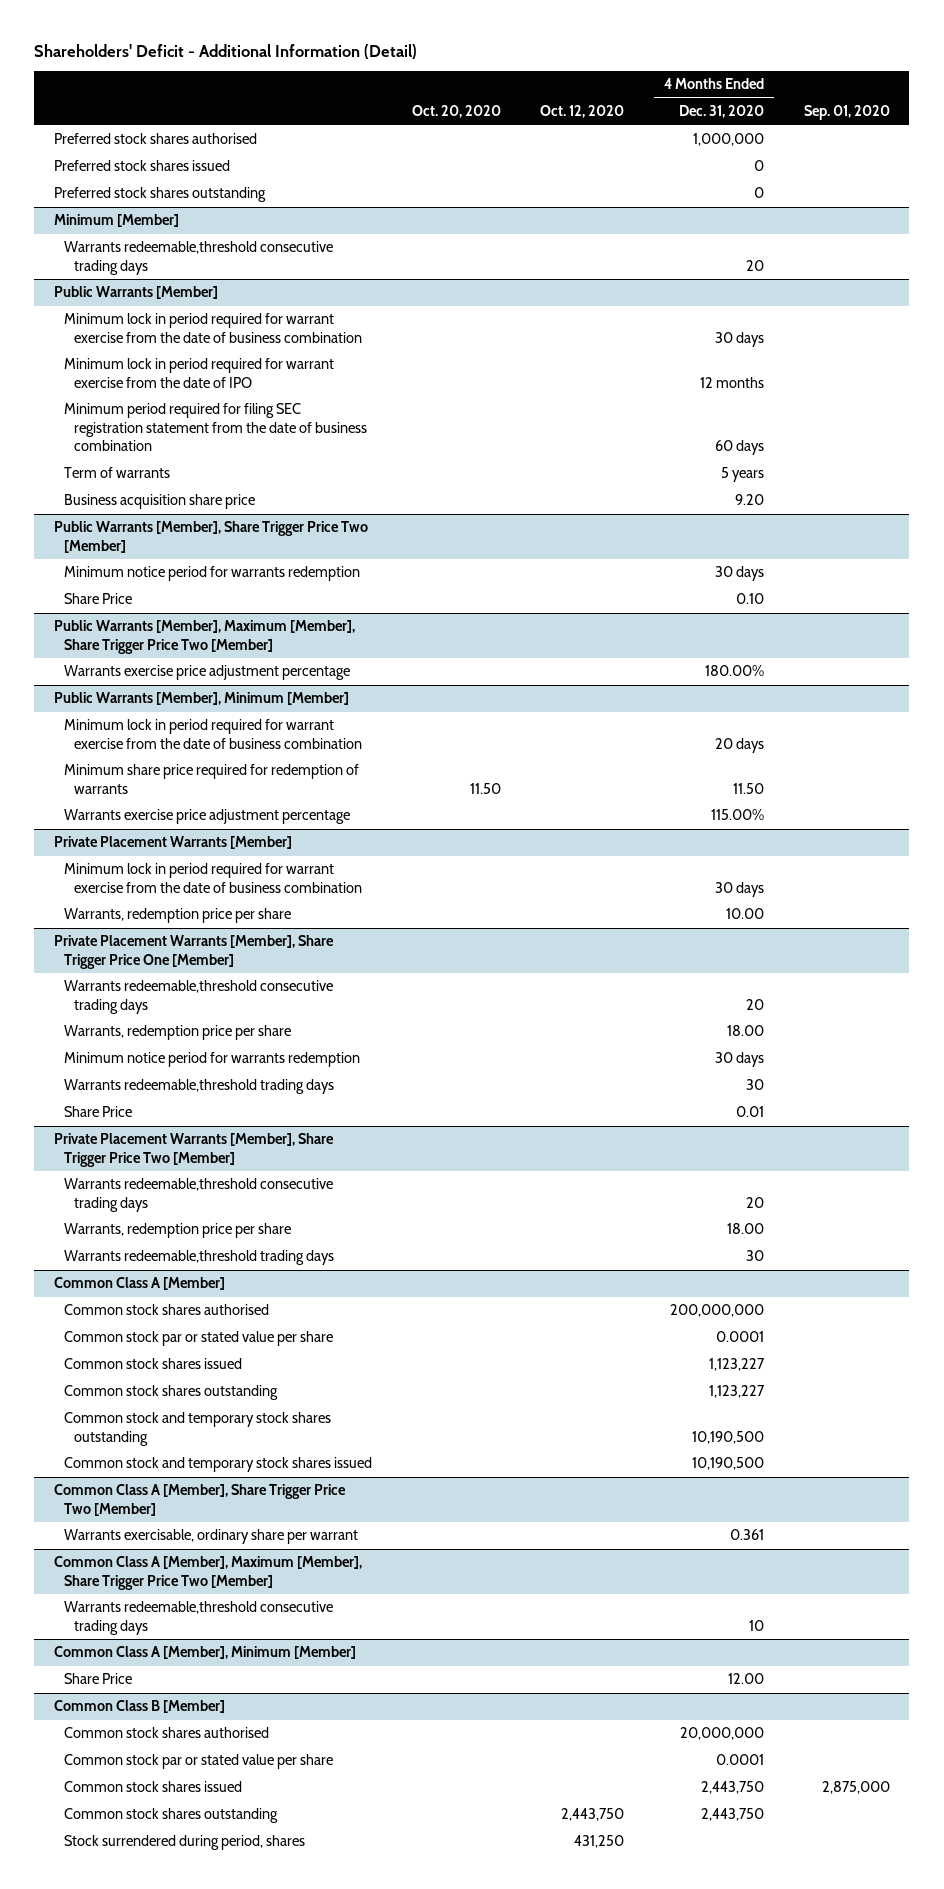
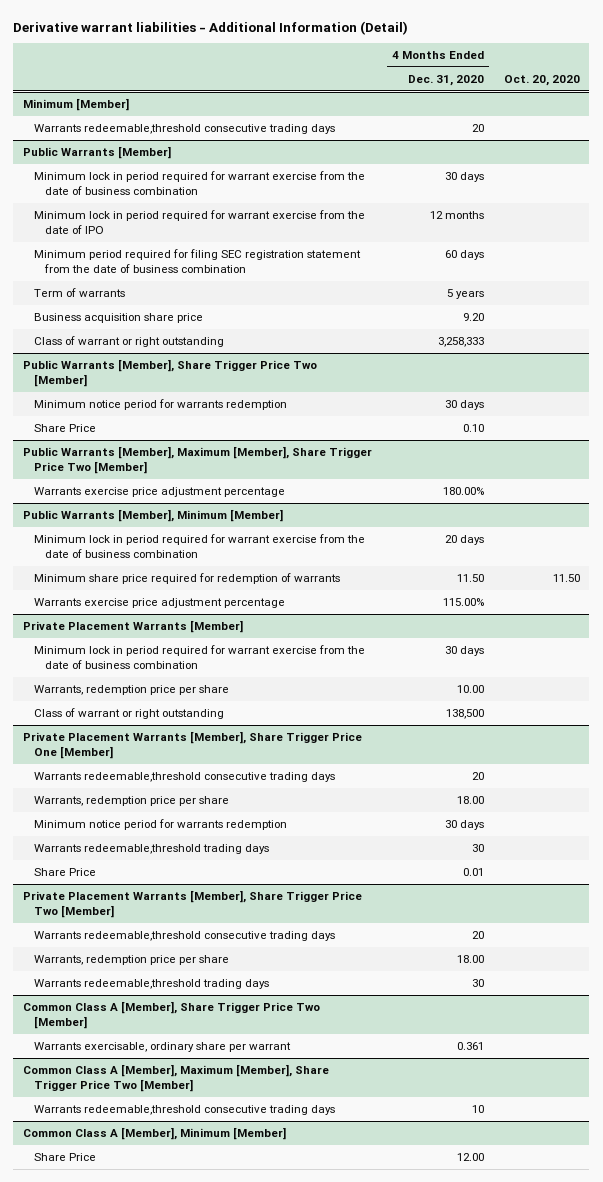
- Shareholders' Deficit - Additional Information (Detail)
+ Derivative warrant liabilities - Additional Information (Detail)
- | Oct. 20, 2020 | Oct. 12, 2020 | 4 Months Ended Dec. 31, 2020 | Sep. 01, 2020
+ | 4 Months Ended Dec. 31, 2020 | Oct. 20, 2020
- Preferred stock shares authorised | | | 1,000,000 |
- Preferred stock shares issued | | | 0 |
- Preferred stock shares outstanding | | | 0 |
@ Public Warrants [Member]
+ Class of warrant or right outstanding | 3,258,333 |
@ Private Placement Warrants [Member]
+ Class of warrant or right outstanding | 138,500 |
- Common Class A [Member]
- Common stock shares authorised | | | 200,000,000 |
- Common stock par or stated value per share | | | 0.0001 |
- Common stock shares issued | | | 1,123,227 |
- Common stock shares outstanding | | | 1,123,227 |
- Common stock and temporary stock shares outstanding | | | 10,190,500 |
- Common stock and temporary stock shares issued | | | 10,190,500 |
- Common Class B [Member]
- Common stock shares authorised | | | 20,000,000 |
- Common stock par or stated value per share | | | 0.0001 |
- Common stock shares issued | | | 2,443,750 | 2,875,000
- Common stock shares outstanding | | 2,443,750 | 2,443,750 |
- Stock surrendered during period, shares | | 431,250 | |

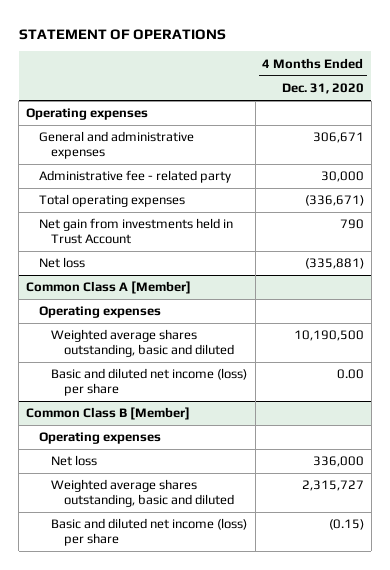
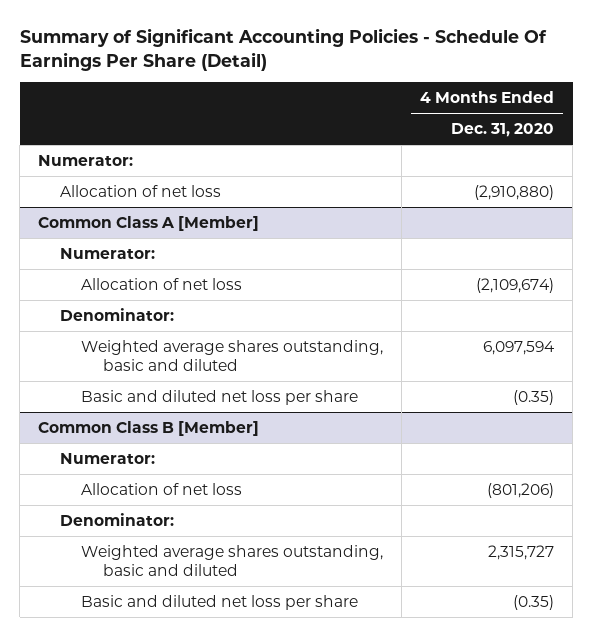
- STATEMENT OF OPERATIONS
+ Summary of Significant Accounting Policies - Schedule Of Earnings Per Share (Detail)
- Operating expenses
- General and administrative expenses | 306,671
- Administrative fee - related party | 30,000
- Total operating expenses | (336,671)
- Net gain from investments held in Trust Account | 790
- Net loss | (335,881)
+ Numerator:
+ Allocation of net loss | (2,910,880)
@ Common Class A [Member]
- Operating expenses
- Weighted average shares outstanding, basic and diluted | 10,190,500
- Basic and diluted net income (loss) per share | 0.00
+ Numerator:
+ Allocation of net loss | (2,109,674)
+ Denominator:
+ Weighted average shares outstanding, basic and diluted | 6,097,594
+ Basic and diluted net loss per share | (0.35)
@ Common Class B [Member]
- Operating expenses
- Net loss | 336,000
+ Numerator:
+ Allocation of net loss | (801,206)
+ Denominator:
- Basic and diluted net income (loss) per share | (0.15)
+ Basic and diluted net loss per share | (0.35)

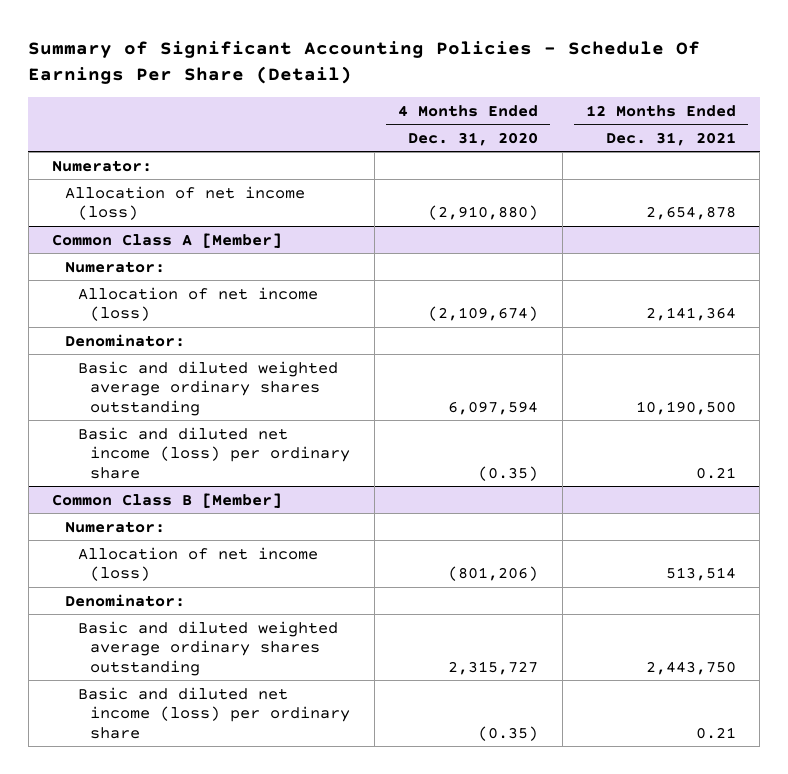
- | 4 Months Ended Dec. 31, 2020
+ | 4 Months Ended Dec. 31, 2020 | 12 Months Ended Dec. 31, 2021
- Allocation of net loss | (2,910,880)
+ Allocation of net income (loss) | (2,910,880) | 2,654,878
@ Common Class A [Member]
- Allocation of net loss | (2,109,674)
+ Allocation of net income (loss) | (2,109,674) | 2,141,364
- Weighted average shares outstanding, basic and diluted | 6,097,594
- Basic and diluted net loss per share | (0.35)
+ Basic and diluted weighted average ordinary shares outstanding | 6,097,594 | 10,190,500
+ Basic and diluted net income (loss) per ordinary share | (0.35) | 0.21
@ Common Class B [Member]
- Allocation of net loss | (801,206)
+ Allocation of net income (loss) | (801,206) | 513,514
- Weighted average shares outstanding, basic and diluted | 2,315,727
- Basic and diluted net loss per share | (0.35)
+ Basic and diluted weighted average ordinary shares outstanding | 2,315,727 | 2,443,750
+ Basic and diluted net income (loss) per ordinary share | (0.35) | 0.21

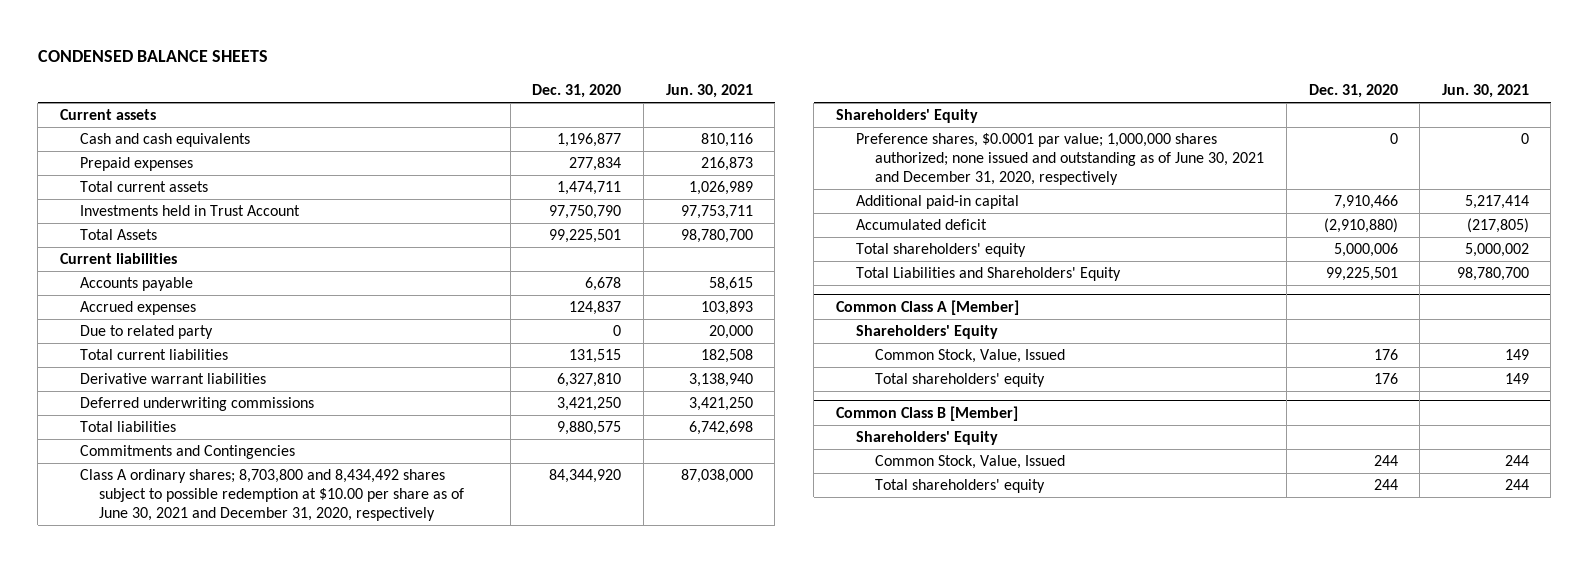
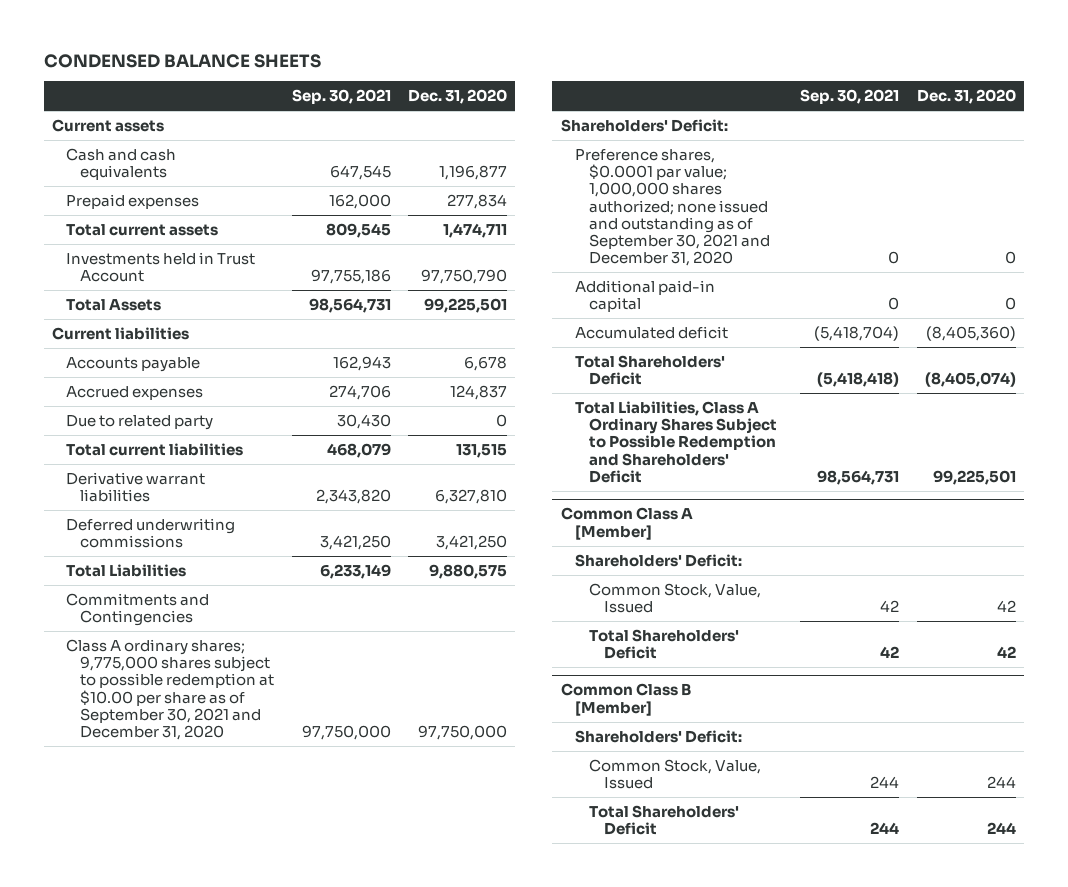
- | Dec. 31, 2020 | Jun. 30, 2021
+ | Sep. 30, 2021 | Dec. 31, 2020
- Total liabilities | 9,880,575 | 6,742,698
+ Total Liabilities | 6,233,149 | 9,880,575
- Class A ordinary shares; 8,703,800 and 8,434,492 shares subject to possible redemption at $10.00 per share as of June 30, 2021 and December 31, 2020, respectively | 84,344,920 | 87,038,000
- Shareholders' Equity
- Preference shares, $0.0001 par value; 1,000,000 shares authorized; none issued and outstanding as of June 30, 2021 and December 31, 2020, respectively | 0 | 0
- Additional paid-in capital | 7,910,466 | 5,217,414
- Accumulated deficit | (2,910,880) | (217,805)
- Total shareholders' equity | 5,000,006 | 5,000,002
- Total Liabilities and Shareholders' Equity | 99,225,501 | 98,780,700
+ Class A ordinary shares; 9,775,000 shares subject to possible redemption at $10.00 per share as of September 30, 2021 and December 31, 2020 | 97,750,000 | 97,750,000
+ Shareholders' Deficit:
+ Preference shares, $0.0001 par value; 1,000,000 shares authorized; none issued and outstanding as of September 30, 2021 and December 31, 2020 | 0 | 0
+ Additional paid-in capital | 0 | 0
+ Accumulated deficit | (5,418,704) | (8,405,360)
+ Total Shareholders' Deficit | (5,418,418) | (8,405,074)
+ Total Liabilities, Class A Ordinary Shares Subject to Possible Redemption and Shareholders' Deficit | 98,564,731 | 99,225,501
@ Common Class A [Member]
- Shareholders' Equity
- Common Stock, Value, Issued | 176 | 149
- Total shareholders' equity | 176 | 149
+ Shareholders' Deficit:
+ Common Stock, Value, Issued | 42 | 42
+ Total Shareholders' Deficit | 42 | 42
@ Common Class B [Member]
- Shareholders' Equity
+ Shareholders' Deficit:
- Total shareholders' equity | 244 | 244
+ Total Shareholders' Deficit | 244 | 244

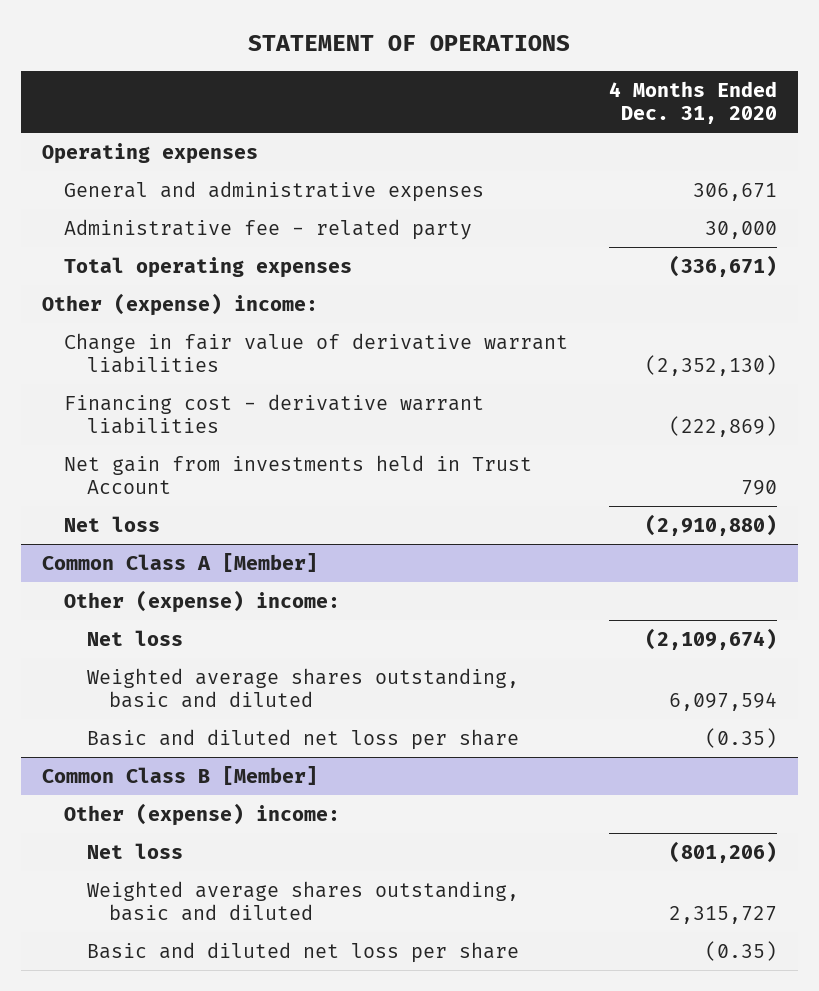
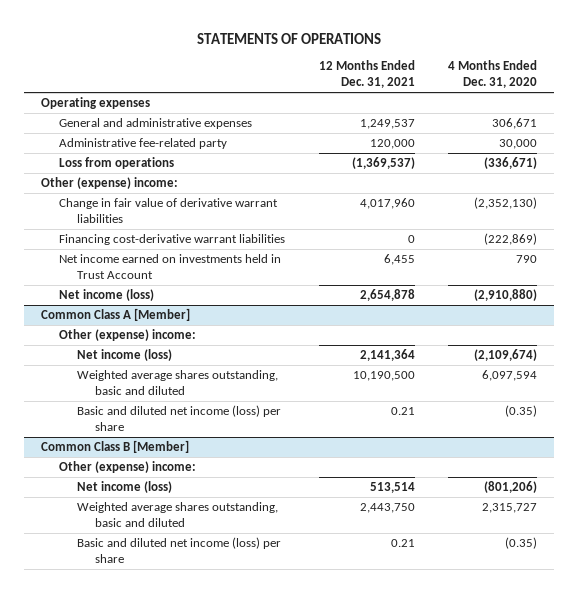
- STATEMENT OF OPERATIONS
+ STATEMENTS OF OPERATIONS
- | 4 Months Ended Dec. 31, 2020
+ | 12 Months Ended Dec. 31, 2021 | 4 Months Ended Dec. 31, 2020
- Administrative fee - related party | 30,000
- Total operating expenses | (336,671)
+ Administrative fee-related party | 120,000 | 30,000
+ Loss from operations | (1,369,537) | (336,671)
- Financing cost - derivative warrant liabilities | (222,869)
- Net gain from investments held in Trust Account | 790
- Net loss | (2,910,880)
+ Financing cost-derivative warrant liabilities | 0 | (222,869)
+ Net income earned on investments held in Trust Account | 6,455 | 790
+ Net income (loss) | 2,654,878 | (2,910,880)
@ Common Class A [Member]
- Net loss | (2,109,674)
+ Net income (loss) | 2,141,364 | (2,109,674)
- Basic and diluted net loss per share | (0.35)
+ Basic and diluted net income (loss) per share | 0.21 | (0.35)
@ Common Class B [Member]
- Net loss | (801,206)
+ Net income (loss) | 513,514 | (801,206)
- Basic and diluted net loss per share | (0.35)
+ Basic and diluted net income (loss) per share | 0.21 | (0.35)

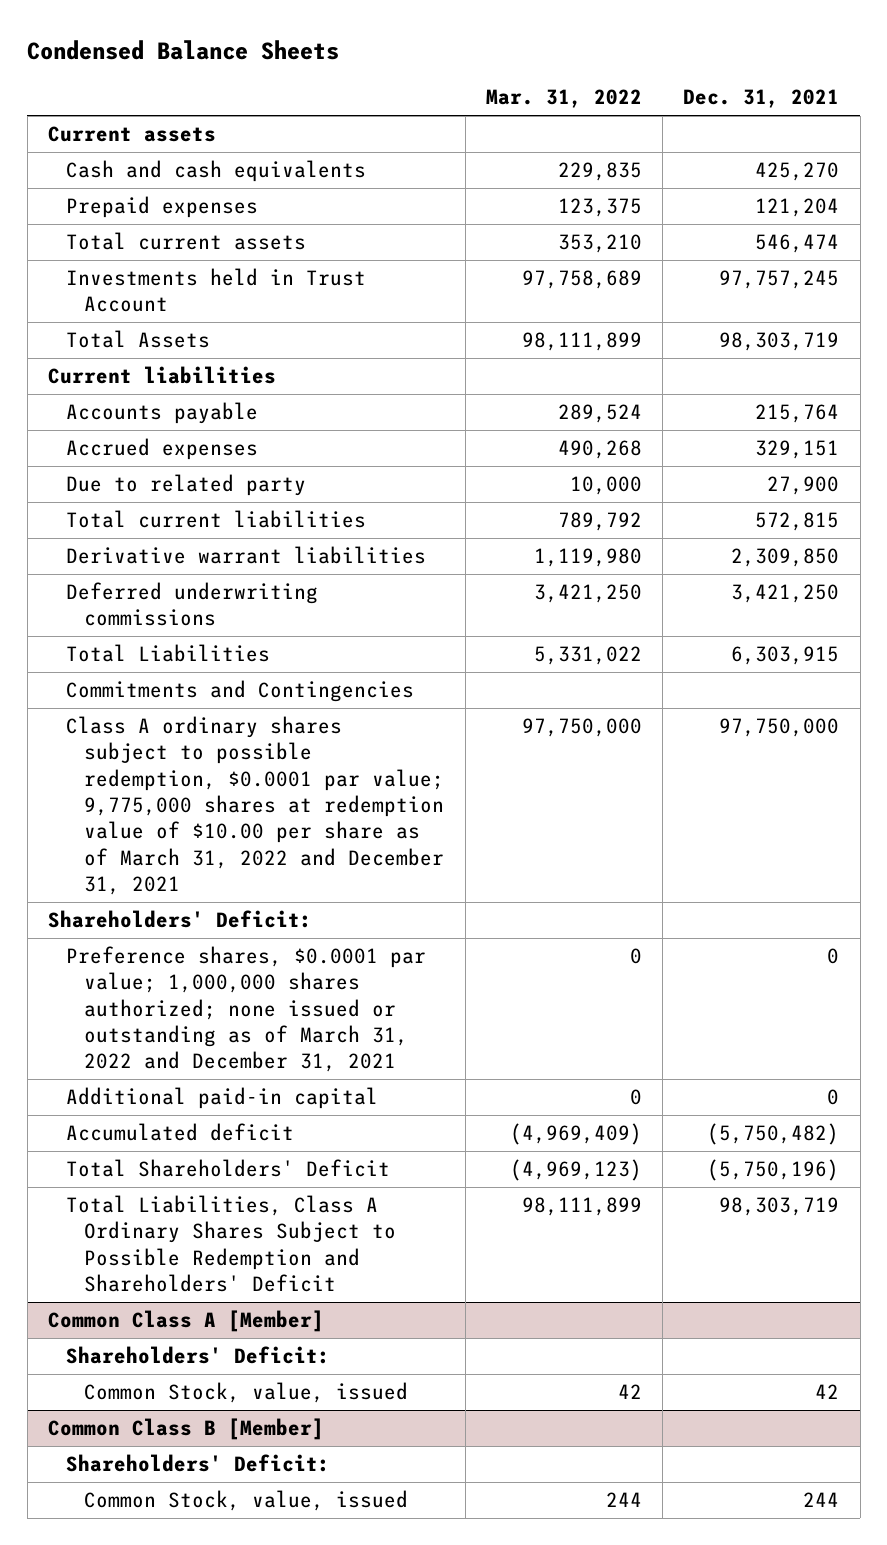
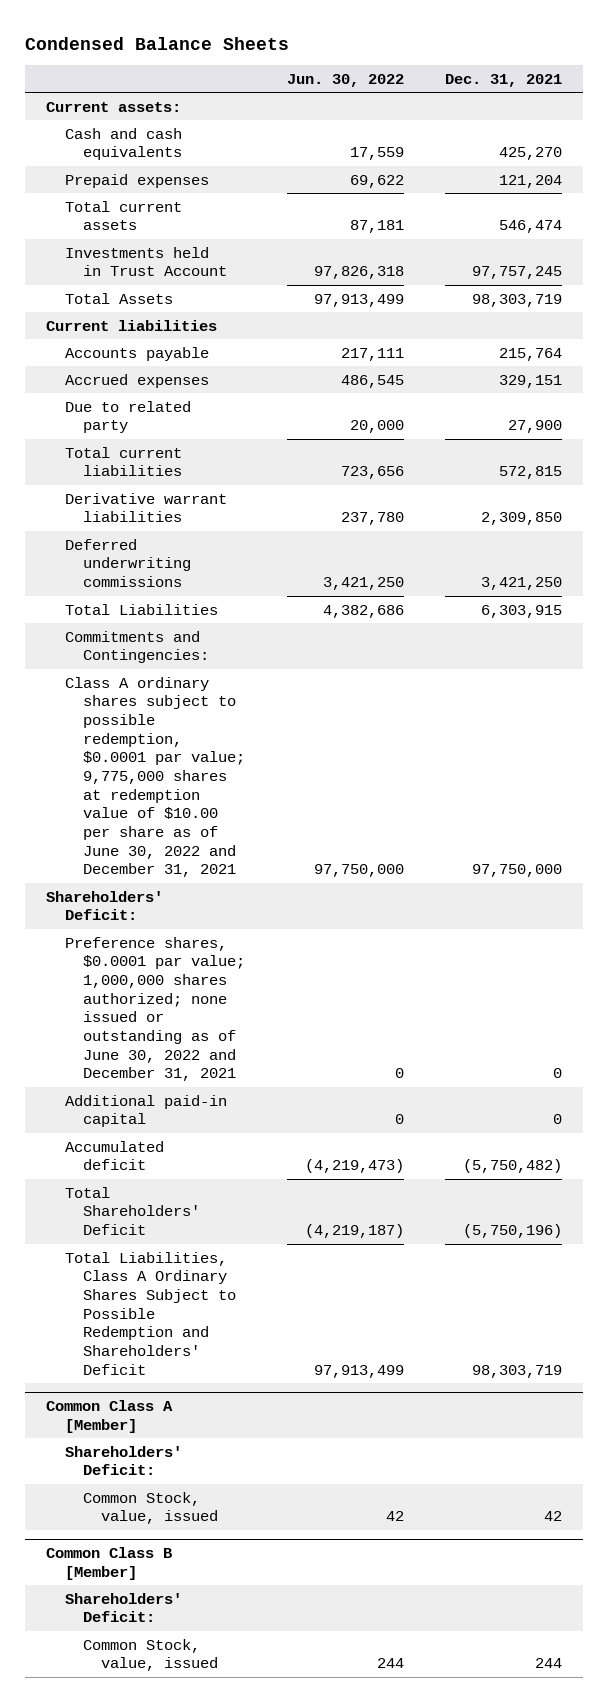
- | Mar. 31, 2022 | Dec. 31, 2021
+ | Jun. 30, 2022 | Dec. 31, 2021
- Current assets
+ Current assets:
- Commitments and Contingencies
- Class A ordinary shares subject to possible redemption, $0.0001 par value; 9,775,000 shares at redemption value of $10.00 per share as of March 31, 2022 and December 31, 2021 | 97,750,000 | 97,750,000
+ Commitments and Contingencies:
+ Class A ordinary shares subject to possible redemption, $0.0001 par value; 9,775,000 shares at redemption value of $10.00 per share as of June 30, 2022 and December 31, 2021 | 97,750,000 | 97,750,000
- Preference shares, $0.0001 par value; 1,000,000 shares authorized; none issued or outstanding as of March 31, 2022 and December 31, 2021 | 0 | 0
+ Preference shares, $0.0001 par value; 1,000,000 shares authorized; none issued or outstanding as of June 30, 2022 and December 31, 2021 | 0 | 0

